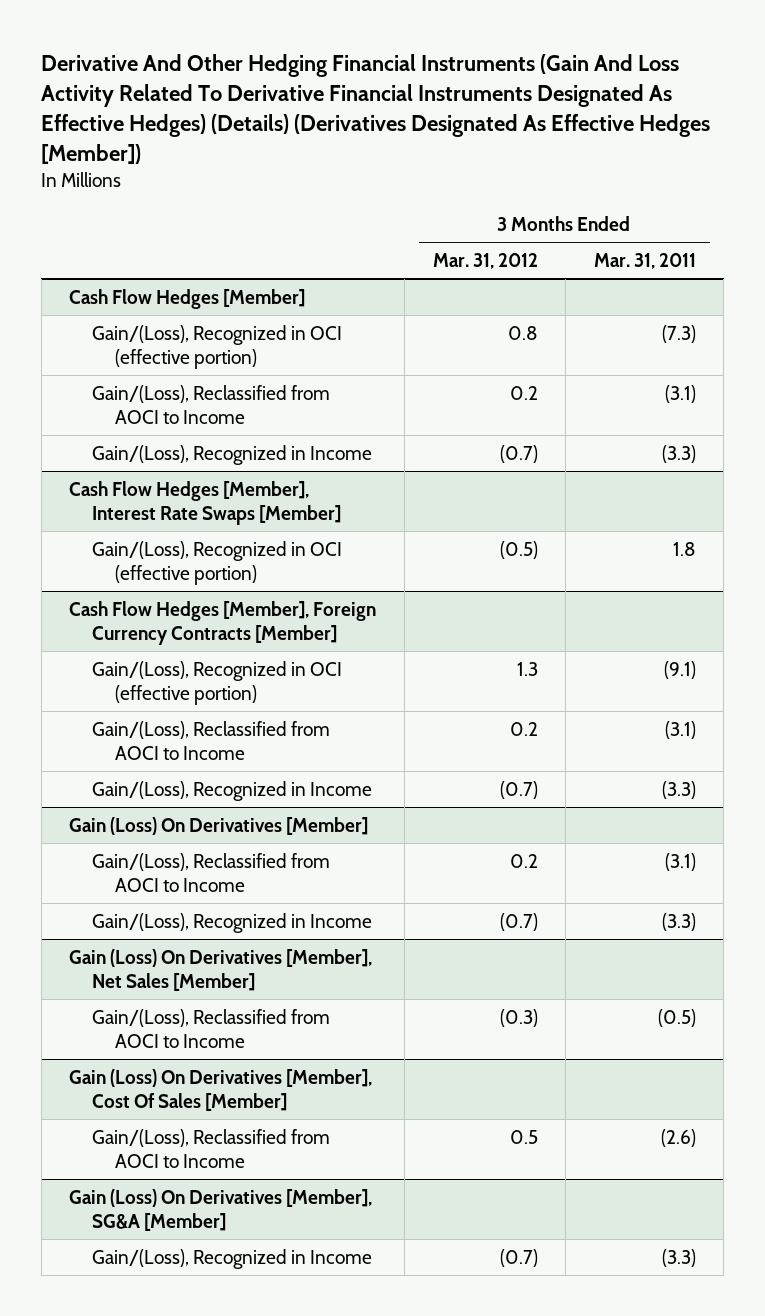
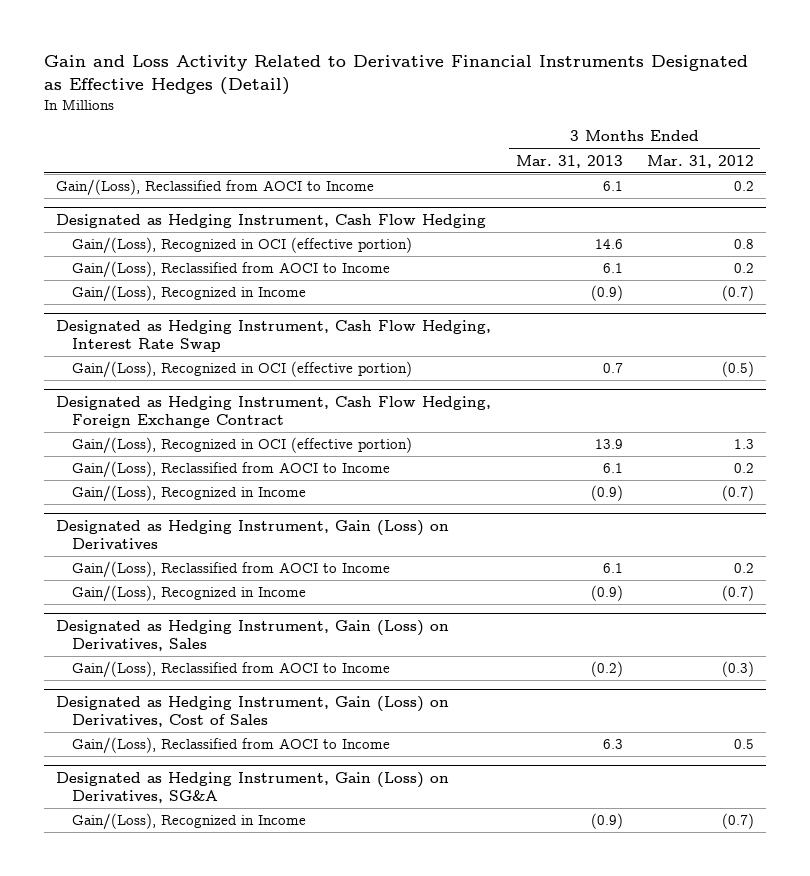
- Derivative And Other Hedging Financial Instruments (Gain And Loss Activity Related To Derivative Financial Instruments Designated As Effective Hedges) (Details) (Derivatives Designated As Effective Hedges [Member])
+ Gain and Loss Activity Related to Derivative Financial Instruments Designated as Effective Hedges (Detail)
- | 3 Months Ended Mar. 31, 2012 | 3 Months Ended Mar. 31, 2011
+ | 3 Months Ended Mar. 31, 2013 | 3 Months Ended Mar. 31, 2012
- Cash Flow Hedges [Member]
+ Gain/(Loss), Reclassified from AOCI to Income | 6.1 | 0.2
+ Designated as Hedging Instrument, Cash Flow Hedging
- Cash Flow Hedges [Member], Interest Rate Swaps [Member]
+ Designated as Hedging Instrument, Cash Flow Hedging, Interest Rate Swap
- Cash Flow Hedges [Member], Foreign Currency Contracts [Member]
+ Designated as Hedging Instrument, Cash Flow Hedging, Foreign Exchange Contract
- Gain (Loss) On Derivatives [Member]
+ Designated as Hedging Instrument, Gain (Loss) on Derivatives
- Gain (Loss) On Derivatives [Member], Net Sales [Member]
+ Designated as Hedging Instrument, Gain (Loss) on Derivatives, Sales
- Gain (Loss) On Derivatives [Member], Cost Of Sales [Member]
+ Designated as Hedging Instrument, Gain (Loss) on Derivatives, Cost of Sales
- Gain (Loss) On Derivatives [Member], SG&A [Member]
+ Designated as Hedging Instrument, Gain (Loss) on Derivatives, SG&A

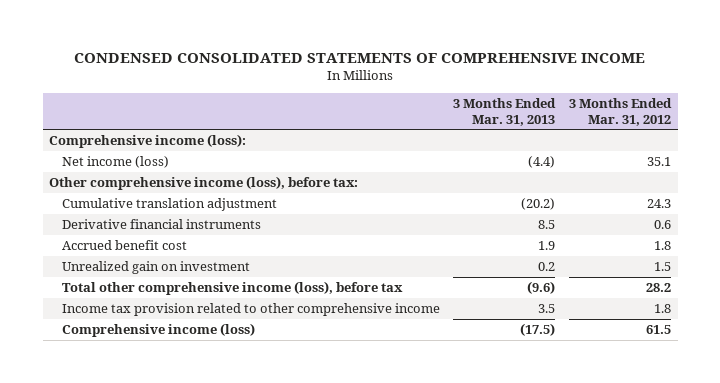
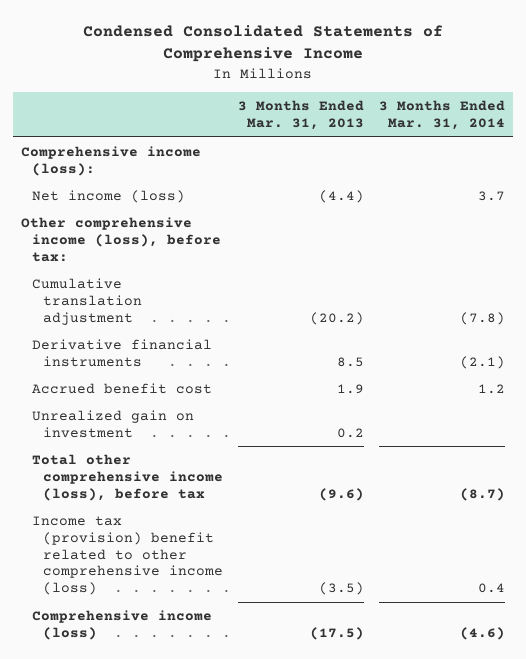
- CONDENSED CONSOLIDATED STATEMENTS OF COMPREHENSIVE INCOME
+ Condensed Consolidated Statements of Comprehensive Income
- | 3 Months Ended Mar. 31, 2013 | 3 Months Ended Mar. 31, 2012
+ | 3 Months Ended Mar. 31, 2013 | 3 Months Ended Mar. 31, 2014
- Income tax provision related to other comprehensive income | 3.5 | 1.8
+ Income tax (provision) benefit related to other comprehensive income (loss) | (3.5) | 0.4

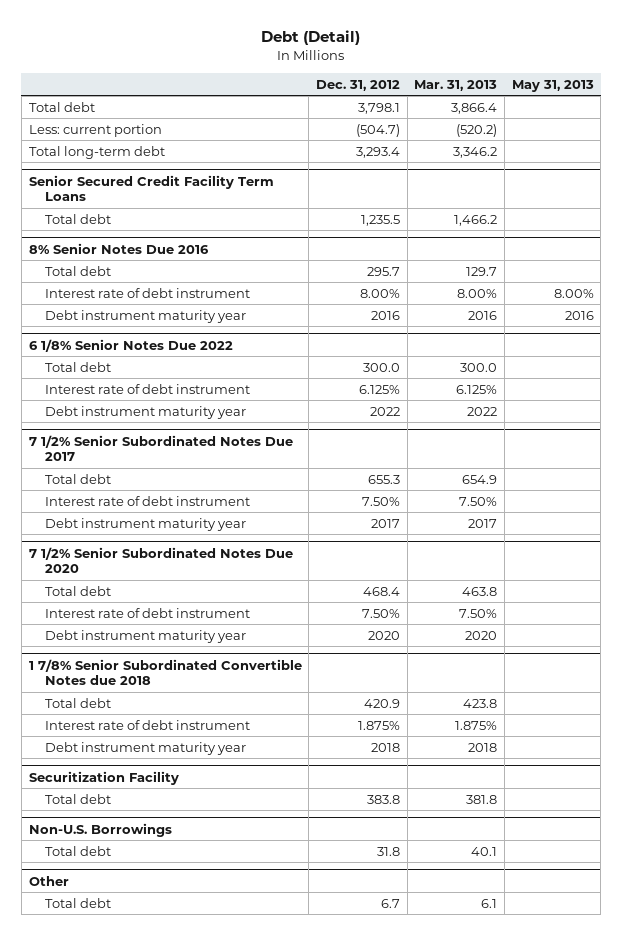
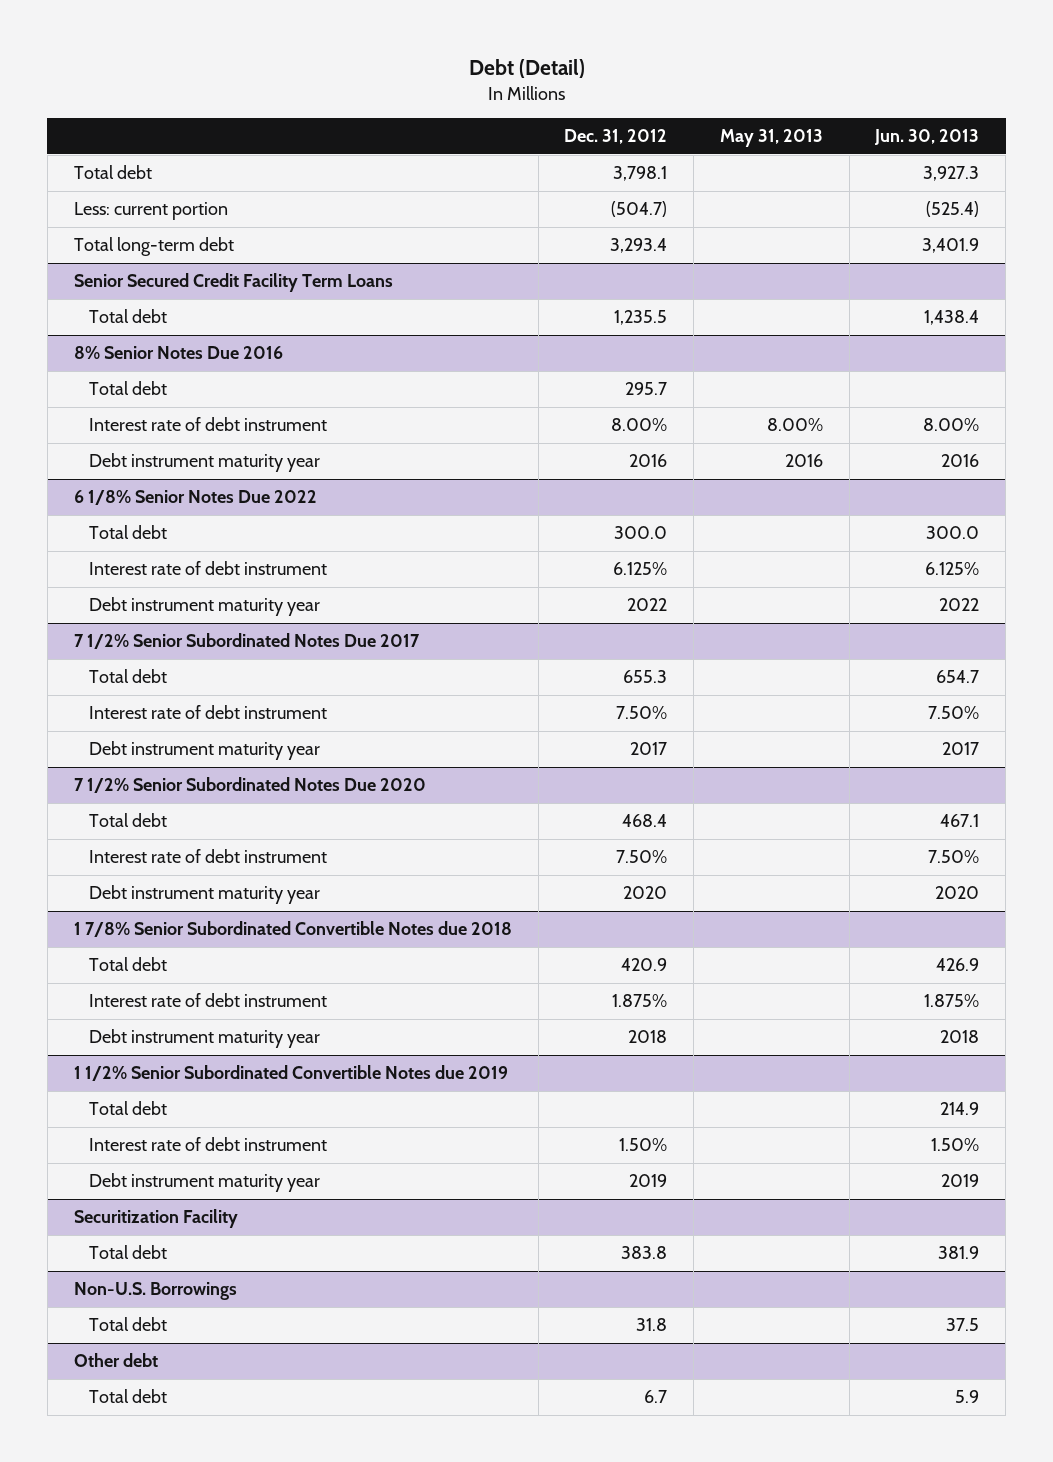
- | Dec. 31, 2012 | Mar. 31, 2013 | May 31, 2013
+ | Dec. 31, 2012 | May 31, 2013 | Jun. 30, 2013
+ 1 1/2% Senior Subordinated Convertible Notes due 2019
+ Total debt | | | 214.9
+ Interest rate of debt instrument | 1.50% | | 1.50%
+ Debt instrument maturity year | 2019 | | 2019
- Other
+ Other debt

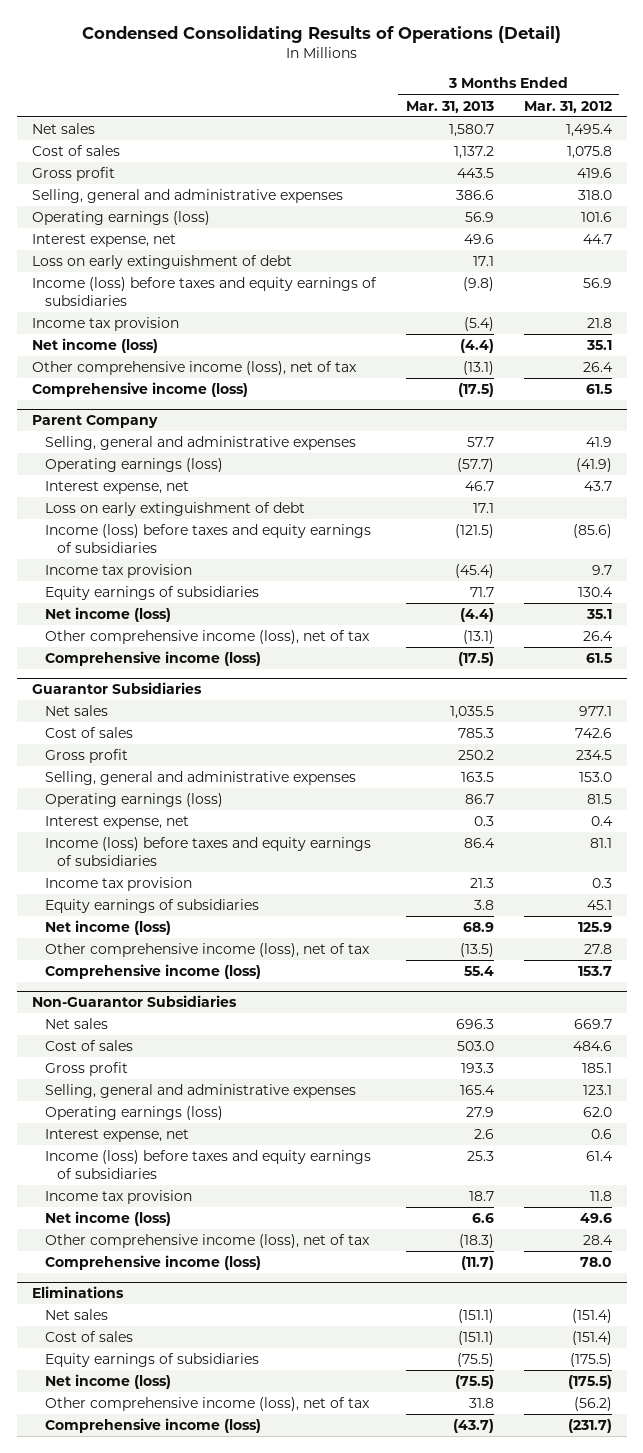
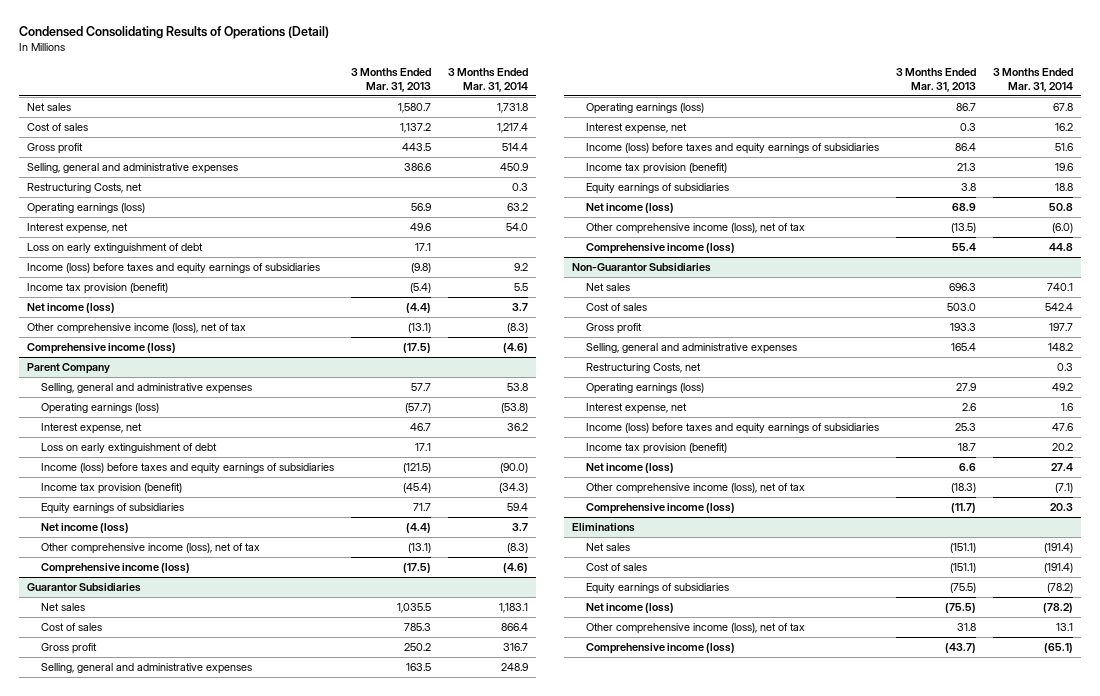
- | 3 Months Ended Mar. 31, 2013 | 3 Months Ended Mar. 31, 2012
+ | 3 Months Ended Mar. 31, 2013 | 3 Months Ended Mar. 31, 2014
+ Restructuring Costs, net | | 0.3
- Income tax provision | (5.4) | 21.8
+ Income tax provision (benefit) | (5.4) | 5.5
@ Parent Company
- Income tax provision | (45.4) | 9.7
+ Income tax provision (benefit) | (45.4) | (34.3)
@ Guarantor Subsidiaries
- Income tax provision | 21.3 | 0.3
+ Income tax provision (benefit) | 21.3 | 19.6
@ Non-Guarantor Subsidiaries
+ Restructuring Costs, net | | 0.3
- Income tax provision | 18.7 | 11.8
+ Income tax provision (benefit) | 18.7 | 20.2

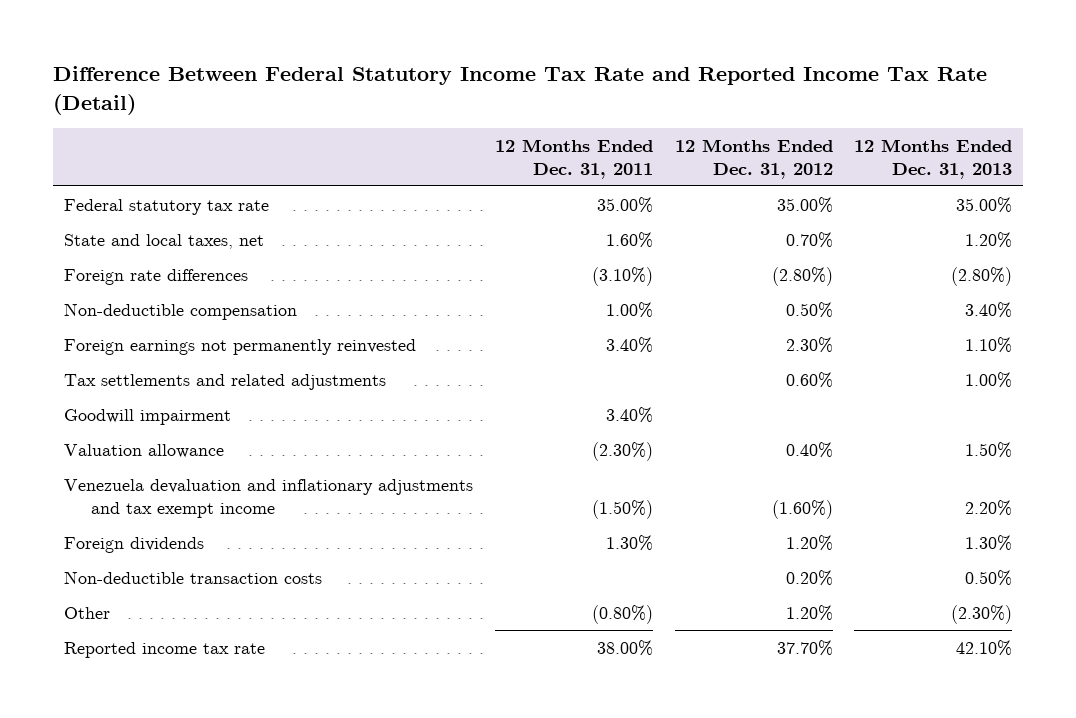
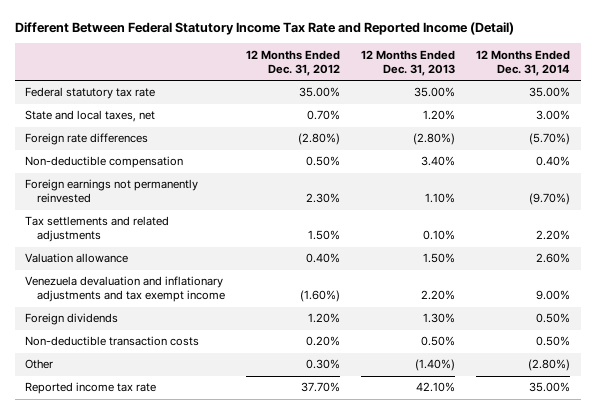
- Difference Between Federal Statutory Income Tax Rate and Reported Income Tax Rate (Detail)
+ Different Between Federal Statutory Income Tax Rate and Reported Income (Detail)
- | 12 Months Ended Dec. 31, 2011 | 12 Months Ended Dec. 31, 2012 | 12 Months Ended Dec. 31, 2013
+ | 12 Months Ended Dec. 31, 2012 | 12 Months Ended Dec. 31, 2013 | 12 Months Ended Dec. 31, 2014
- Tax settlements and related adjustments | | 0.60% | 1.00%
- Goodwill impairment | 3.40% | |
+ Tax settlements and related adjustments | 1.50% | 0.10% | 2.20%
- Other | (0.80%) | 1.20% | (2.30%)
+ Other | 0.30% | (1.40%) | (2.80%)

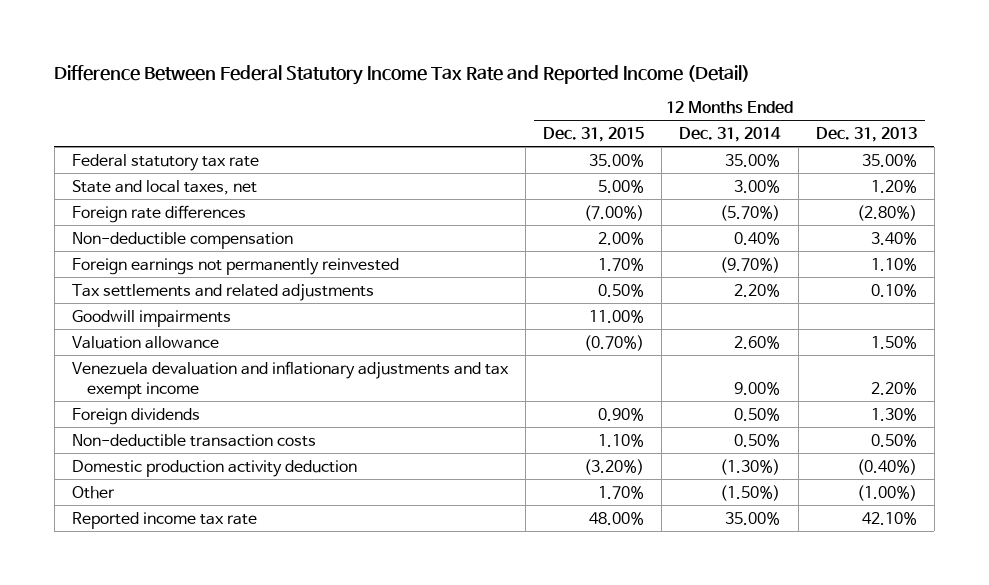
- Different Between Federal Statutory Income Tax Rate and Reported Income (Detail)
+ Difference Between Federal Statutory Income Tax Rate and Reported Income (Detail)
- | 12 Months Ended Dec. 31, 2012 | 12 Months Ended Dec. 31, 2013 | 12 Months Ended Dec. 31, 2014
+ | 12 Months Ended Dec. 31, 2015 | 12 Months Ended Dec. 31, 2014 | 12 Months Ended Dec. 31, 2013
+ Goodwill impairments | 11.00% | |
- Other | 0.30% | (1.40%) | (2.80%)
+ Domestic production activity deduction | (3.20%) | (1.30%) | (0.40%)
+ Other | 1.70% | (1.50%) | (1.00%)

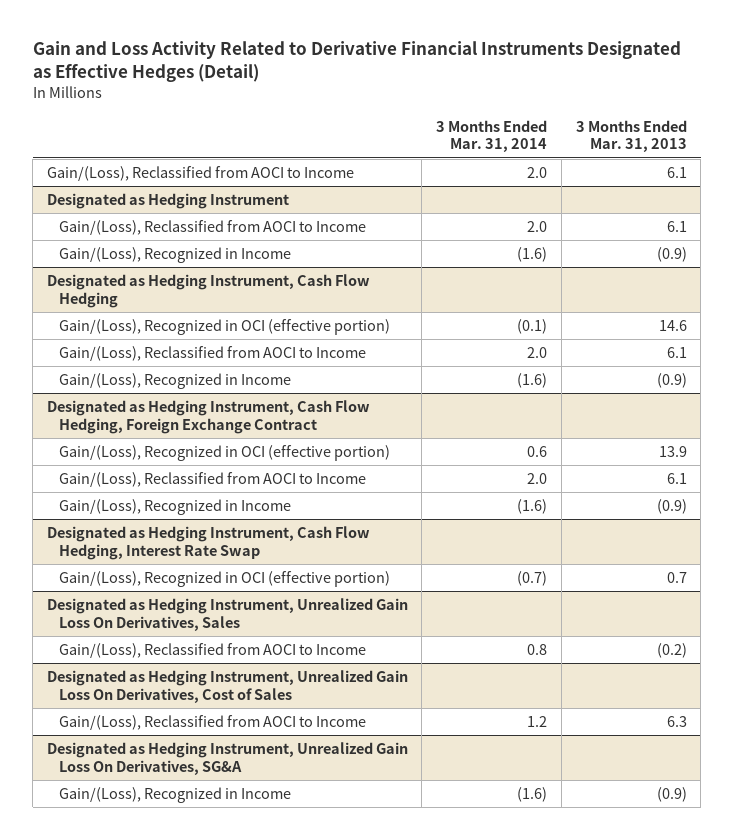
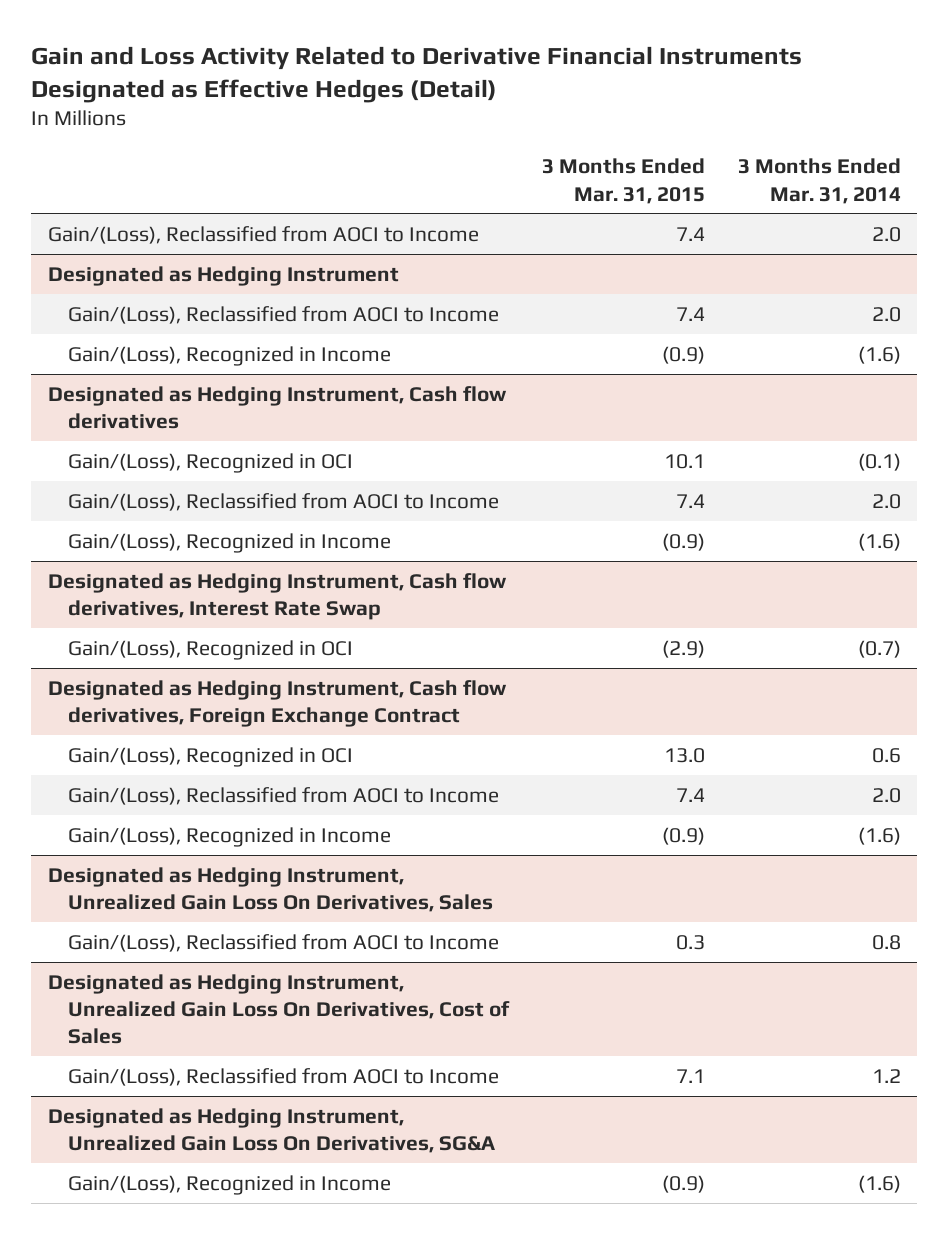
- | 3 Months Ended Mar. 31, 2014 | 3 Months Ended Mar. 31, 2013
+ | 3 Months Ended Mar. 31, 2015 | 3 Months Ended Mar. 31, 2014
- Designated as Hedging Instrument, Cash Flow Hedging
- Gain/(Loss), Recognized in OCI (effective portion) | (0.1) | 14.6
+ Designated as Hedging Instrument, Cash flow derivatives
+ Gain/(Loss), Recognized in OCI | 10.1 | (0.1)
- Designated as Hedging Instrument, Cash Flow Hedging, Foreign Exchange Contract
- Gain/(Loss), Recognized in OCI (effective portion) | 0.6 | 13.9
+ Designated as Hedging Instrument, Cash flow derivatives, Interest Rate Swap
+ Gain/(Loss), Recognized in OCI | (2.9) | (0.7)
+ Designated as Hedging Instrument, Cash flow derivatives, Foreign Exchange Contract
+ Gain/(Loss), Recognized in OCI | 13.0 | 0.6
- Designated as Hedging Instrument, Cash Flow Hedging, Interest Rate Swap
- Gain/(Loss), Recognized in OCI (effective portion) | (0.7) | 0.7

